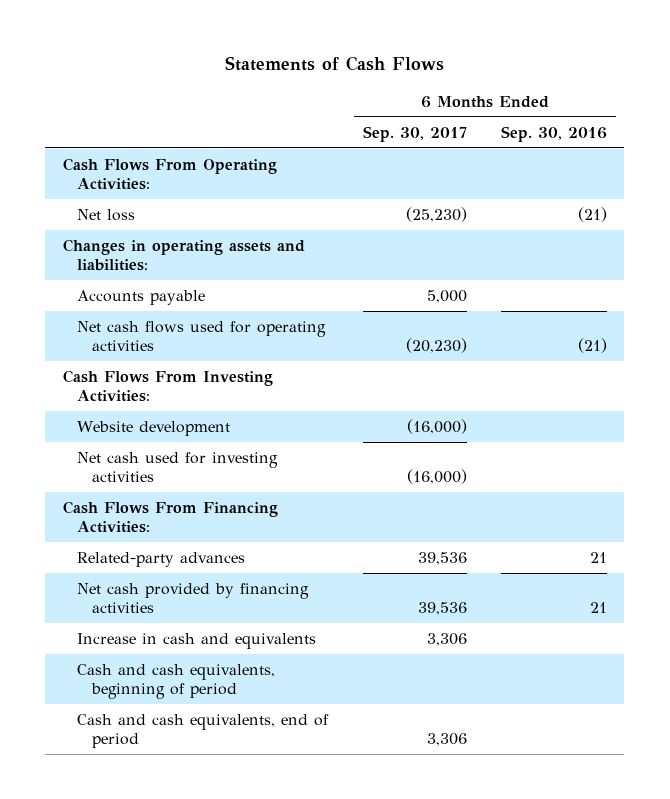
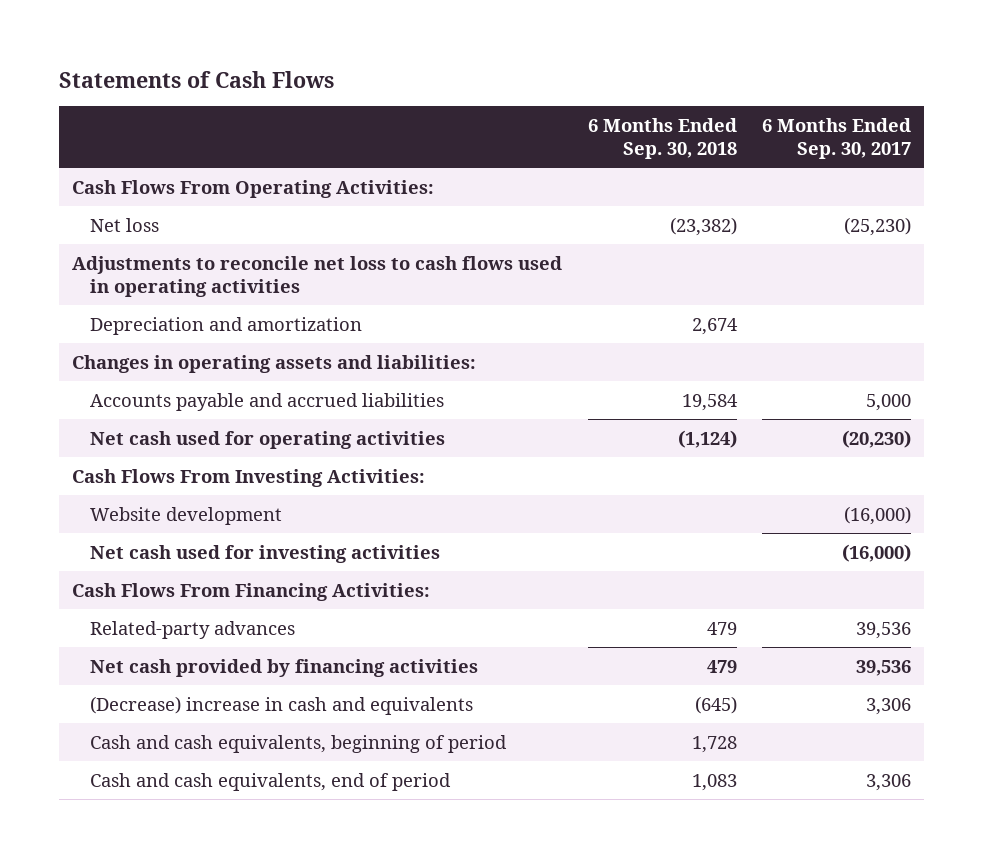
- | 6 Months Ended Sep. 30, 2017 | 6 Months Ended Sep. 30, 2016
+ | 6 Months Ended Sep. 30, 2018 | 6 Months Ended Sep. 30, 2017
+ Adjustments to reconcile net loss to cash flows used in operating activities
+ Depreciation and amortization | 2,674 |
- Accounts payable | 5,000 |
- Net cash flows used for operating activities | (20,230) | (21)
+ Accounts payable and accrued liabilities | 19,584 | 5,000
+ Net cash used for operating activities | (1,124) | (20,230)
- Increase in cash and equivalents | 3,306 |
+ (Decrease) increase in cash and equivalents | (645) | 3,306

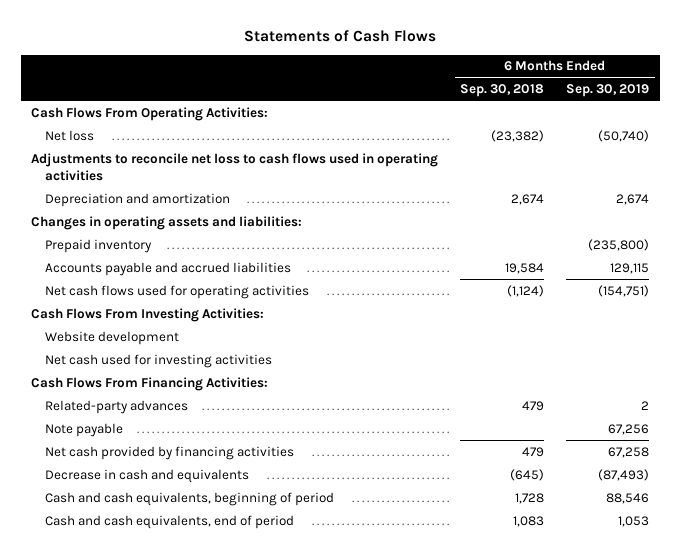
- | 6 Months Ended Sep. 30, 2018 | 6 Months Ended Sep. 30, 2017
+ | 6 Months Ended Sep. 30, 2018 | 6 Months Ended Sep. 30, 2019
+ Prepaid inventory | | (235,800)
- Net cash used for operating activities | (1,124) | (20,230)
+ Net cash flows used for operating activities | (1,124) | (154,751)
+ Note payable | | 67,256
- (Decrease) increase in cash and equivalents | (645) | 3,306
+ Decrease in cash and equivalents | (645) | (87,493)

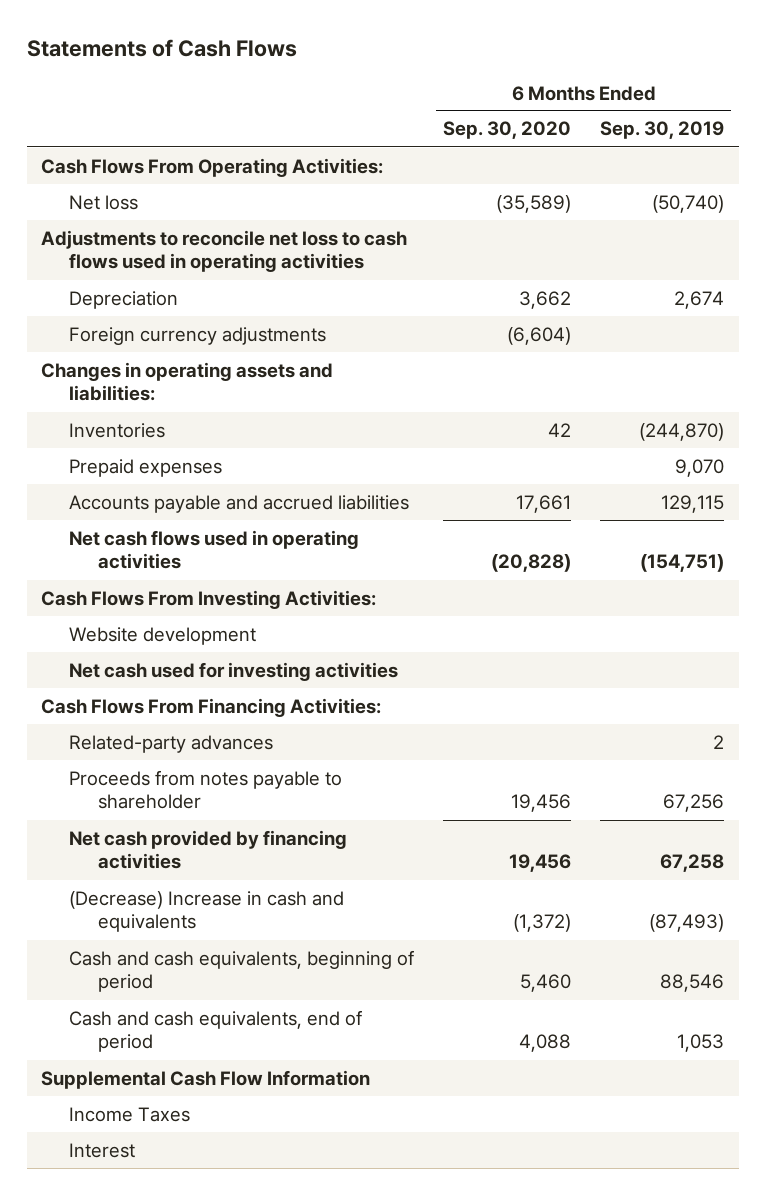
- | 6 Months Ended Sep. 30, 2018 | 6 Months Ended Sep. 30, 2019
+ | 6 Months Ended Sep. 30, 2020 | 6 Months Ended Sep. 30, 2019
- Depreciation and amortization | 2,674 | 2,674
+ Depreciation | 3,662 | 2,674
+ Foreign currency adjustments | (6,604) |
- Prepaid inventory | | (235,800)
+ Inventories | 42 | (244,870)
+ Prepaid expenses | | 9,070
- Net cash flows used for operating activities | (1,124) | (154,751)
+ Net cash flows used in operating activities | (20,828) | (154,751)
- Note payable | | 67,256
+ Proceeds from notes payable to shareholder | 19,456 | 67,256
- Decrease in cash and equivalents | (645) | (87,493)
+ (Decrease) Increase in cash and equivalents | (1,372) | (87,493)
+ Supplemental Cash Flow Information
+ Income Taxes
+ Interest

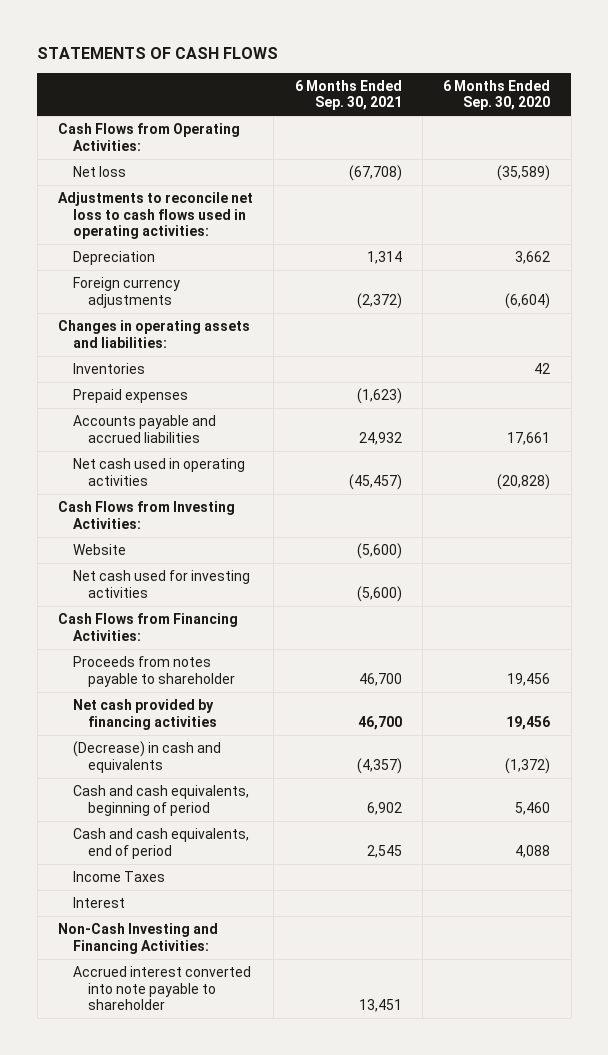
- Statements of Cash Flows
+ STATEMENTS OF CASH FLOWS
- | 6 Months Ended Sep. 30, 2020 | 6 Months Ended Sep. 30, 2019
+ | 6 Months Ended Sep. 30, 2021 | 6 Months Ended Sep. 30, 2020
- Cash Flows From Operating Activities:
+ Cash Flows from Operating Activities:
- Adjustments to reconcile net loss to cash flows used in operating activities
+ Adjustments to reconcile net loss to cash flows used in operating activities:
- Net cash flows used in operating activities | (20,828) | (154,751)
- Cash Flows From Investing Activities:
- Website development
+ Net cash used in operating activities | (45,457) | (20,828)
+ Cash Flows from Investing Activities:
+ Website | (5,600) |
- Cash Flows From Financing Activities:
- Related-party advances | | 2
+ Cash Flows from Financing Activities:
- (Decrease) Increase in cash and equivalents | (1,372) | (87,493)
+ (Decrease) in cash and equivalents | (4,357) | (1,372)
- Supplemental Cash Flow Information
+ Non-Cash Investing and Financing Activities:
+ Accrued interest converted into note payable to shareholder | 13,451 |

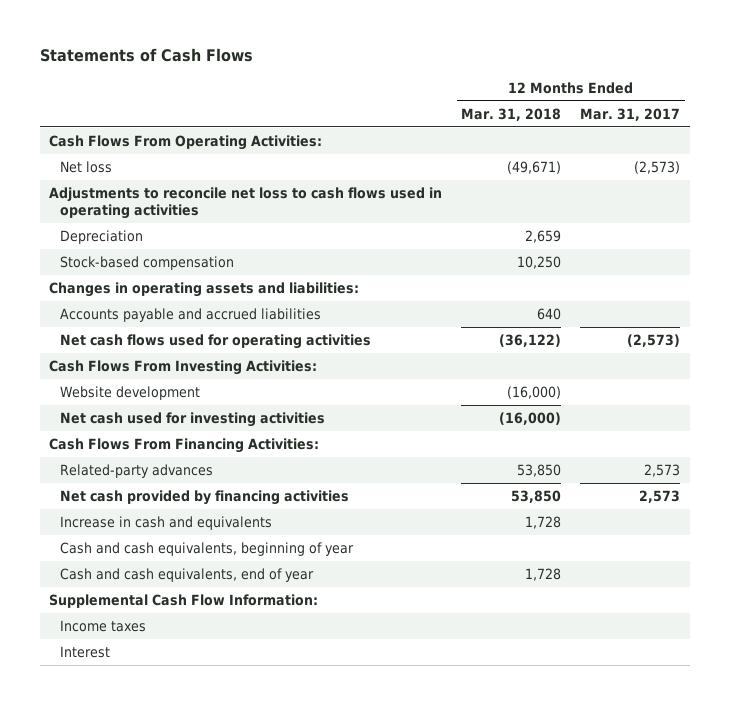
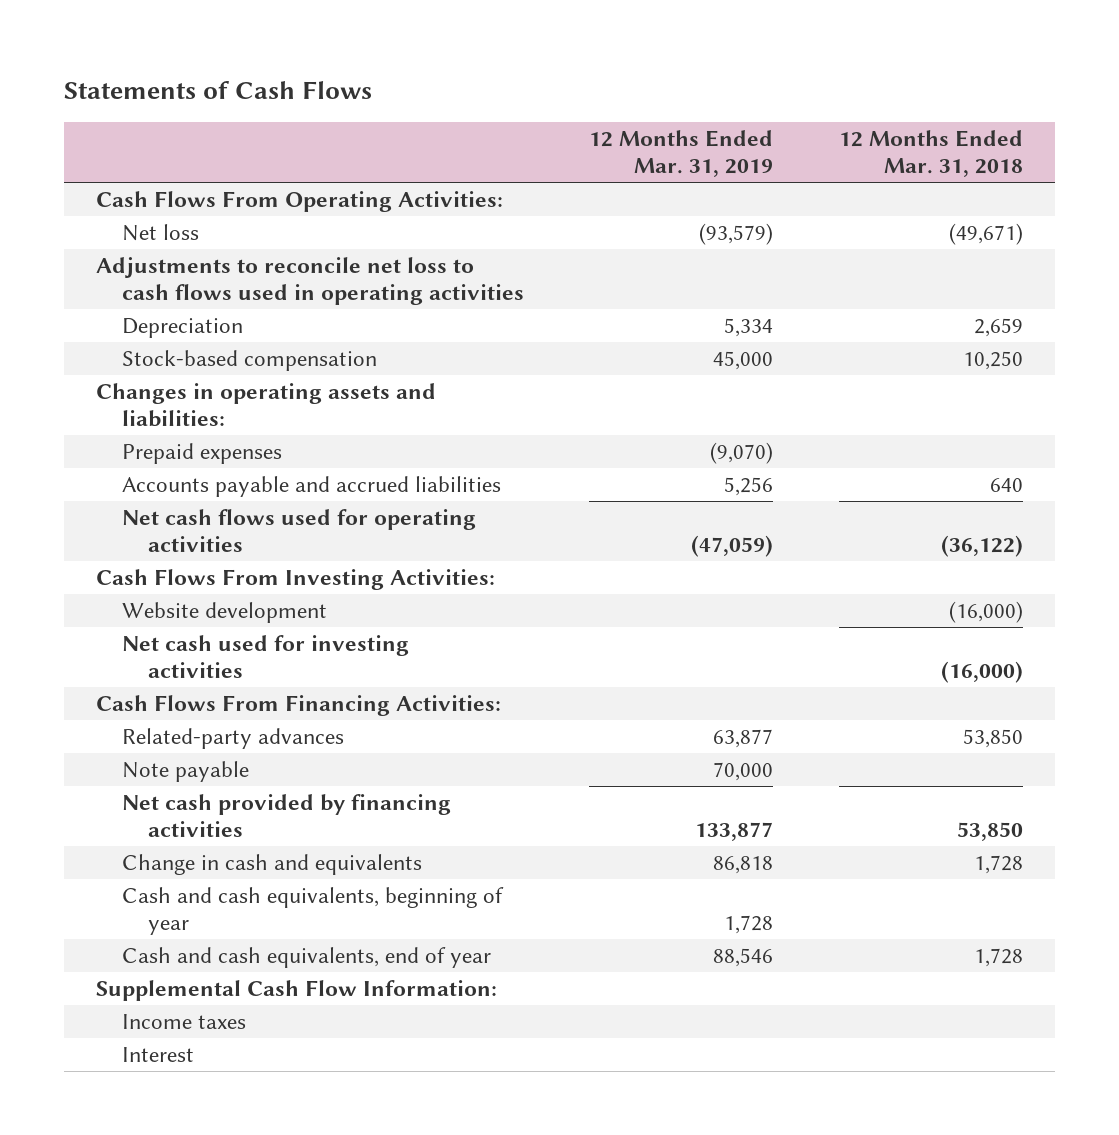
- | 12 Months Ended Mar. 31, 2018 | 12 Months Ended Mar. 31, 2017
+ | 12 Months Ended Mar. 31, 2019 | 12 Months Ended Mar. 31, 2018
+ Prepaid expenses | (9,070) |
+ Note payable | 70,000 |
- Increase in cash and equivalents | 1,728 |
+ Change in cash and equivalents | 86,818 | 1,728

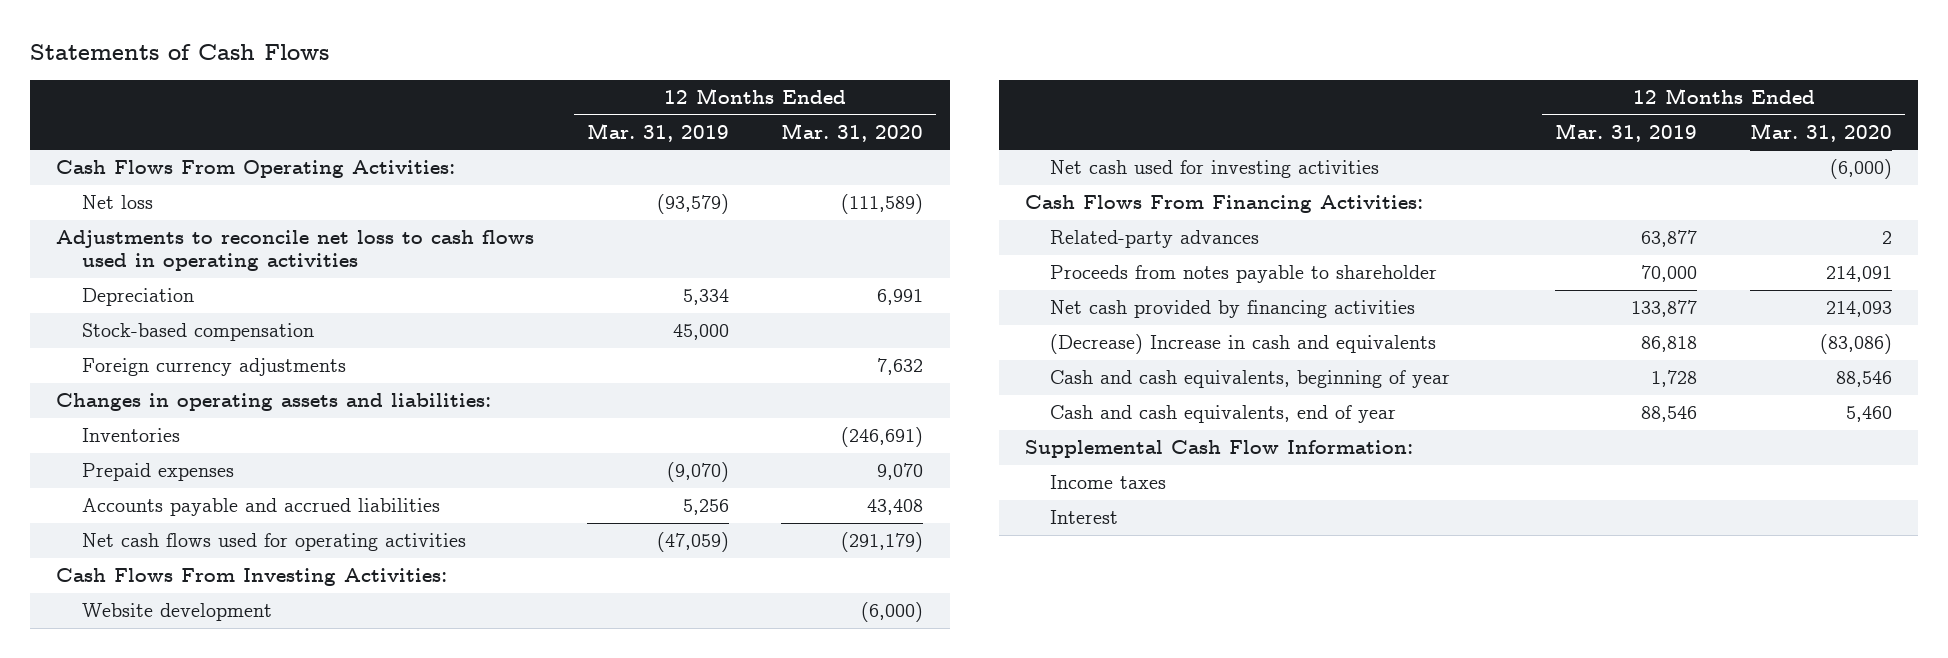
- | 12 Months Ended Mar. 31, 2019 | 12 Months Ended Mar. 31, 2018
+ | 12 Months Ended Mar. 31, 2019 | 12 Months Ended Mar. 31, 2020
+ Foreign currency adjustments | | 7,632
+ Inventories | | (246,691)
- Note payable | 70,000 |
+ Proceeds from notes payable to shareholder | 70,000 | 214,091
- Change in cash and equivalents | 86,818 | 1,728
+ (Decrease) Increase in cash and equivalents | 86,818 | (83,086)

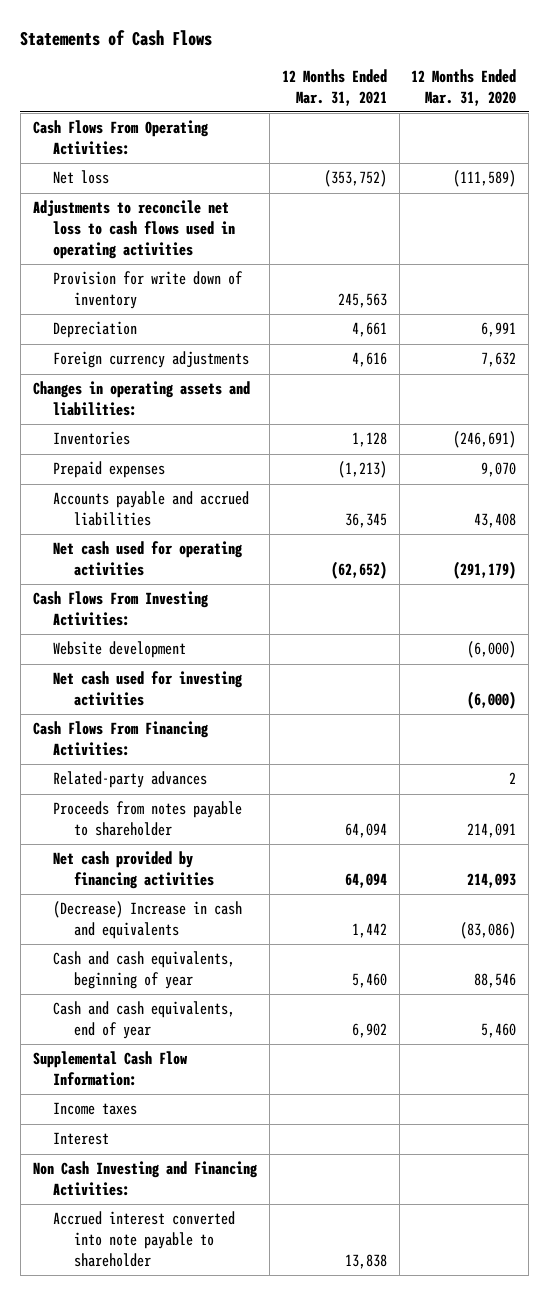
- | 12 Months Ended Mar. 31, 2019 | 12 Months Ended Mar. 31, 2020
+ | 12 Months Ended Mar. 31, 2021 | 12 Months Ended Mar. 31, 2020
+ Provision for write down of inventory | 245,563 |
- Stock-based compensation | 45,000 |
- Net cash flows used for operating activities | (47,059) | (291,179)
+ Net cash used for operating activities | (62,652) | (291,179)
+ Non Cash Investing and Financing Activities:
+ Accrued interest converted into note payable to shareholder | 13,838 |

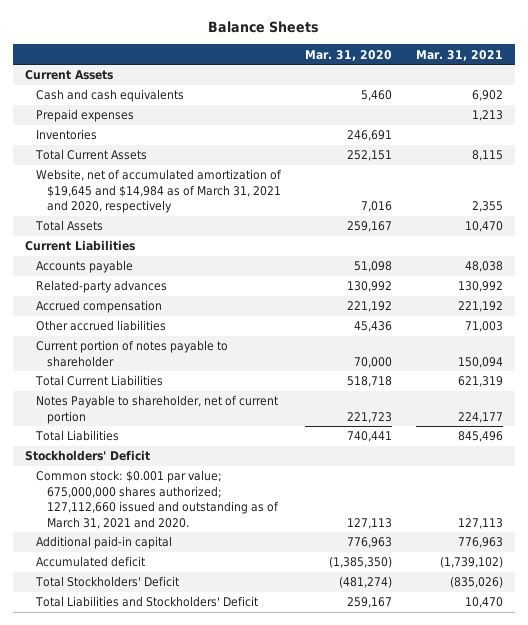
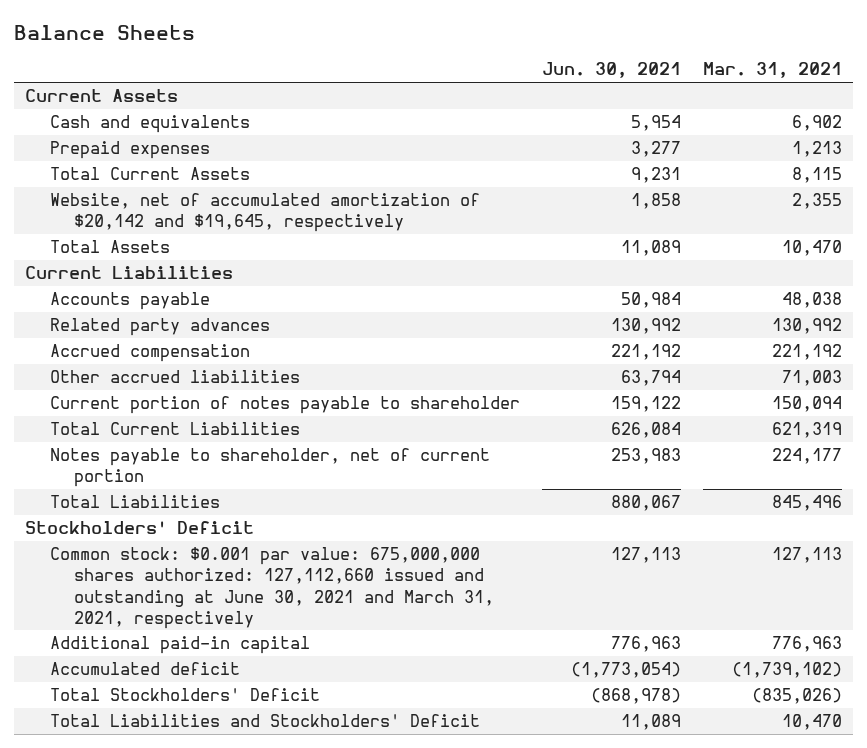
- | Mar. 31, 2020 | Mar. 31, 2021
+ | Jun. 30, 2021 | Mar. 31, 2021
- Cash and cash equivalents | 5,460 | 6,902
+ Cash and equivalents | 5,954 | 6,902
- Inventories | 246,691 |
- Website, net of accumulated amortization of $19,645 and $14,984 as of March 31, 2021 and 2020, respectively | 7,016 | 2,355
+ Website, net of accumulated amortization of $20,142 and $19,645, respectively | 1,858 | 2,355
- Related-party advances | 130,992 | 130,992
+ Related party advances | 130,992 | 130,992
- Notes Payable to shareholder, net of current portion | 221,723 | 224,177
+ Notes payable to shareholder, net of current portion | 253,983 | 224,177
- Common stock: $0.001 par value; 675,000,000 shares authorized; 127,112,660 issued and outstanding as of March 31, 2021 and 2020. | 127,113 | 127,113
+ Common stock: $0.001 par value: 675,000,000 shares authorized: 127,112,660 issued and outstanding at June 30, 2021 and March 31, 2021, respectively | 127,113 | 127,113

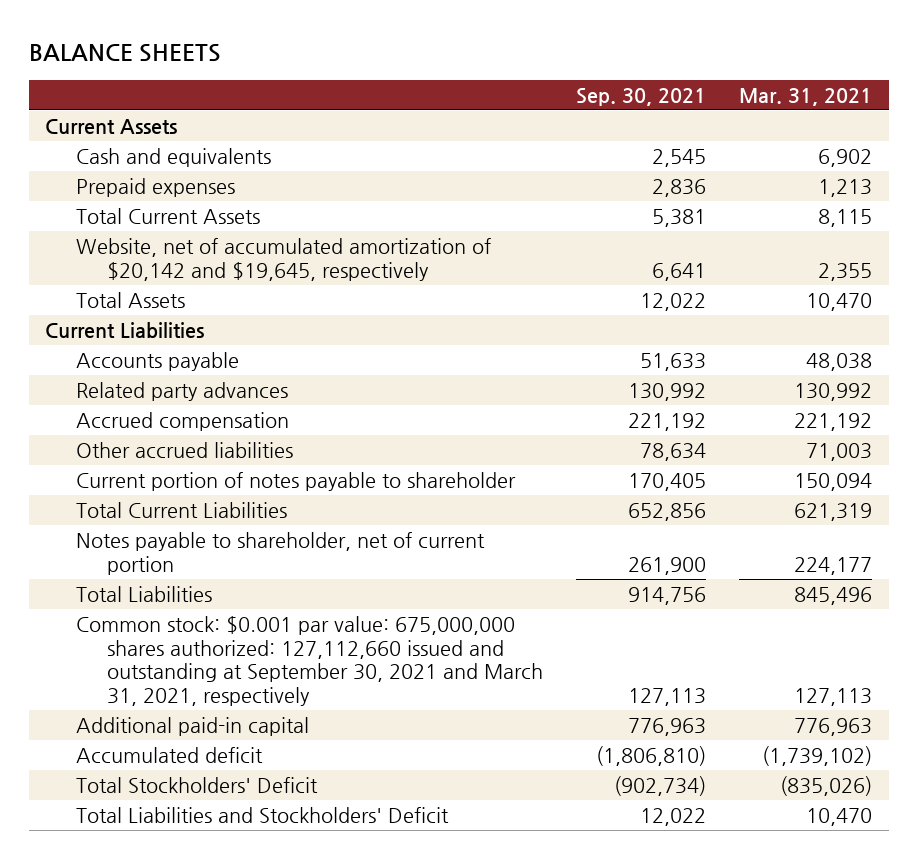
- Balance Sheets
+ BALANCE SHEETS
- | Jun. 30, 2021 | Mar. 31, 2021
+ | Sep. 30, 2021 | Mar. 31, 2021
- Stockholders' Deficit
- Common stock: $0.001 par value: 675,000,000 shares authorized: 127,112,660 issued and outstanding at June 30, 2021 and March 31, 2021, respectively | 127,113 | 127,113
+ Common stock: $0.001 par value: 675,000,000 shares authorized: 127,112,660 issued and outstanding at September 30, 2021 and March 31, 2021, respectively | 127,113 | 127,113

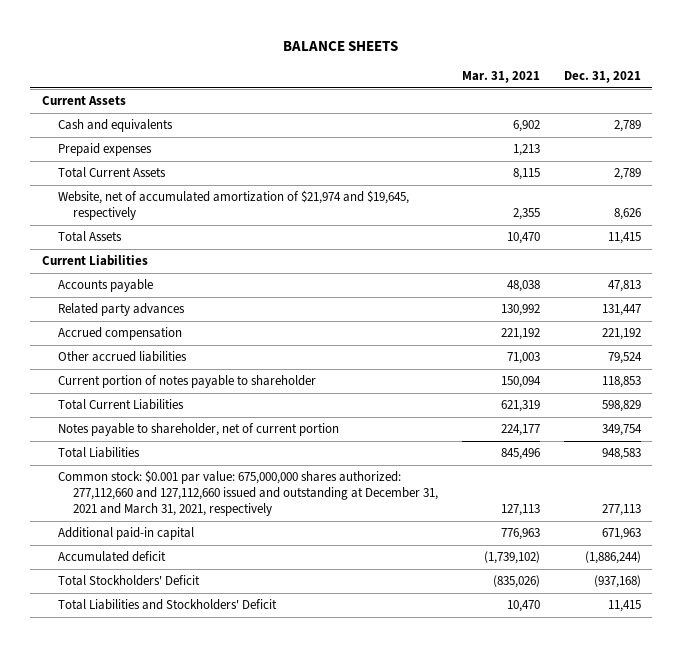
- | Sep. 30, 2021 | Mar. 31, 2021
+ | Mar. 31, 2021 | Dec. 31, 2021
- Website, net of accumulated amortization of $20,142 and $19,645, respectively | 6,641 | 2,355
+ Website, net of accumulated amortization of $21,974 and $19,645, respectively | 2,355 | 8,626
- Common stock: $0.001 par value: 675,000,000 shares authorized: 127,112,660 issued and outstanding at September 30, 2021 and March 31, 2021, respectively | 127,113 | 127,113
+ Common stock: $0.001 par value: 675,000,000 shares authorized: 277,112,660 and 127,112,660 issued and outstanding at December 31, 2021 and March 31, 2021, respectively | 127,113 | 277,113

